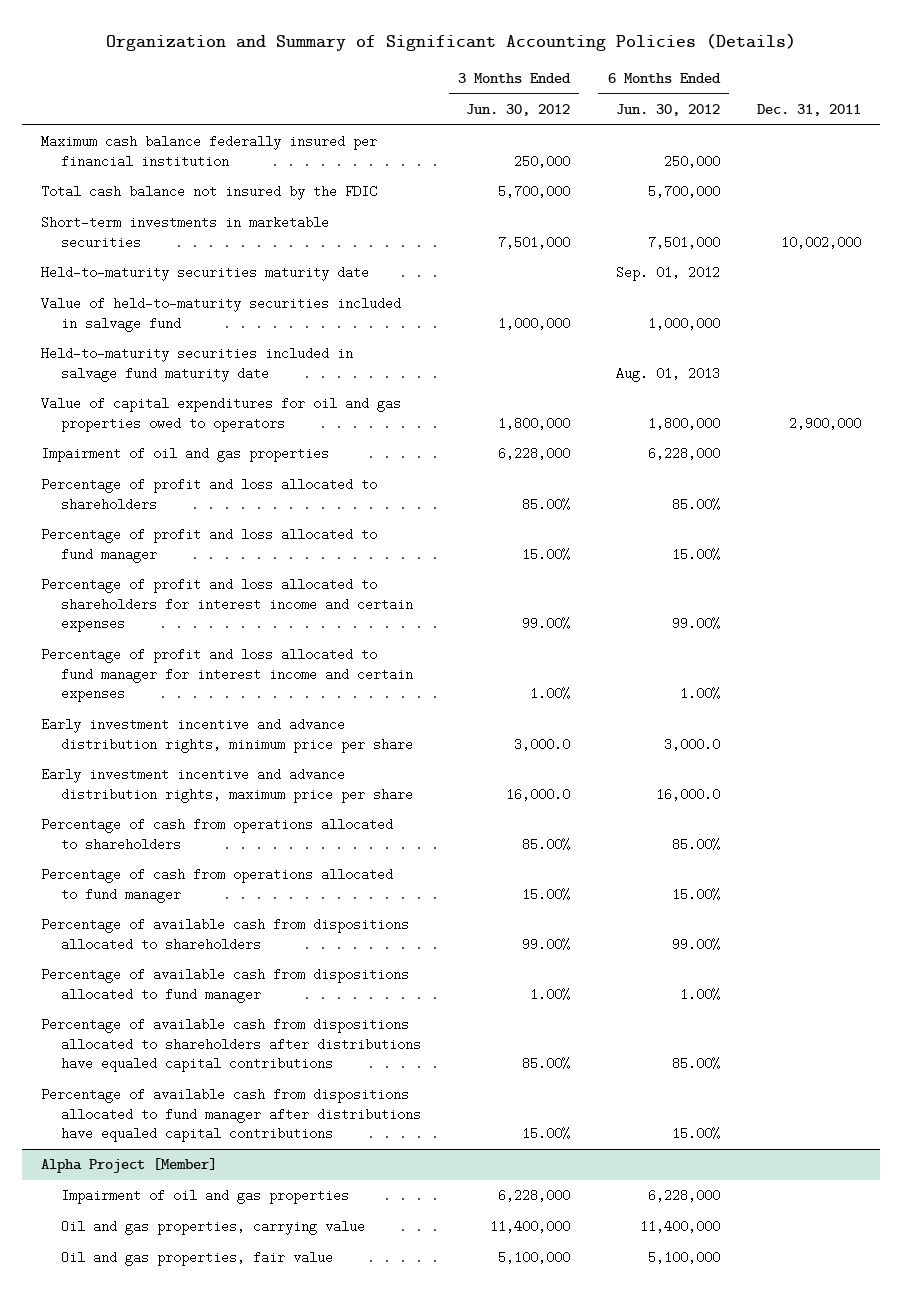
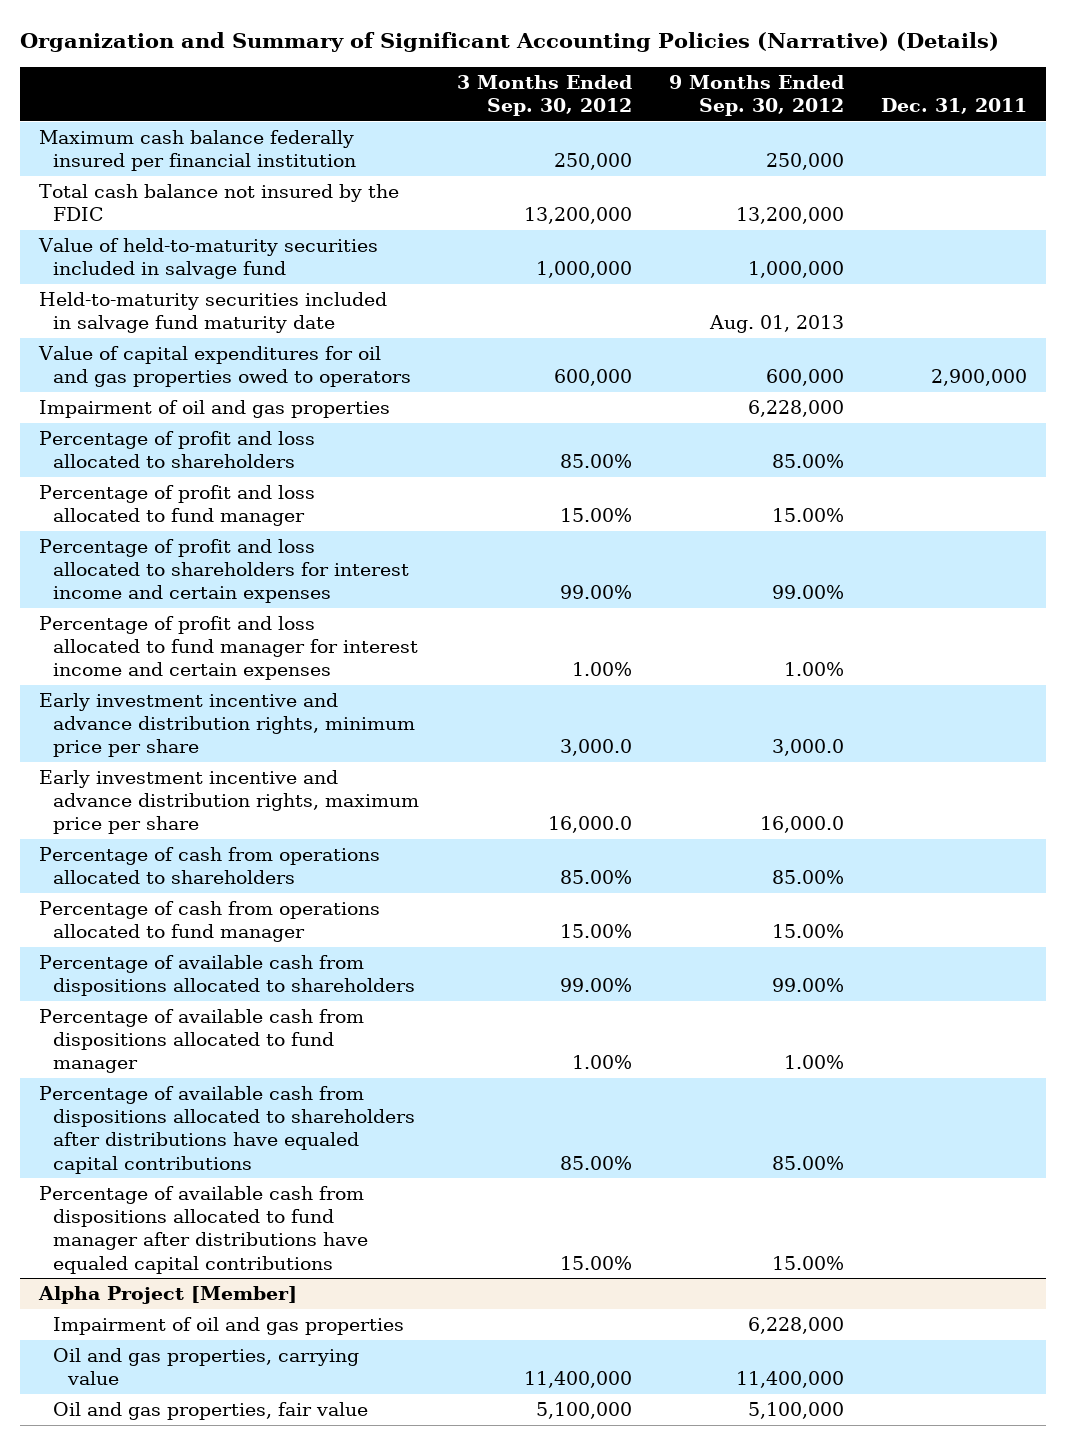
- Organization and Summary of Significant Accounting Policies (Details)
+ Organization and Summary of Significant Accounting Policies (Narrative) (Details)
- | 3 Months Ended Jun. 30, 2012 | 6 Months Ended Jun. 30, 2012 | Dec. 31, 2011
+ | 3 Months Ended Sep. 30, 2012 | 9 Months Ended Sep. 30, 2012 | Dec. 31, 2011
- Short-term investments in marketable securities | 7,501,000 | 7,501,000 | 10,002,000
- Held-to-maturity securities maturity date | | Sep. 01, 2012 |

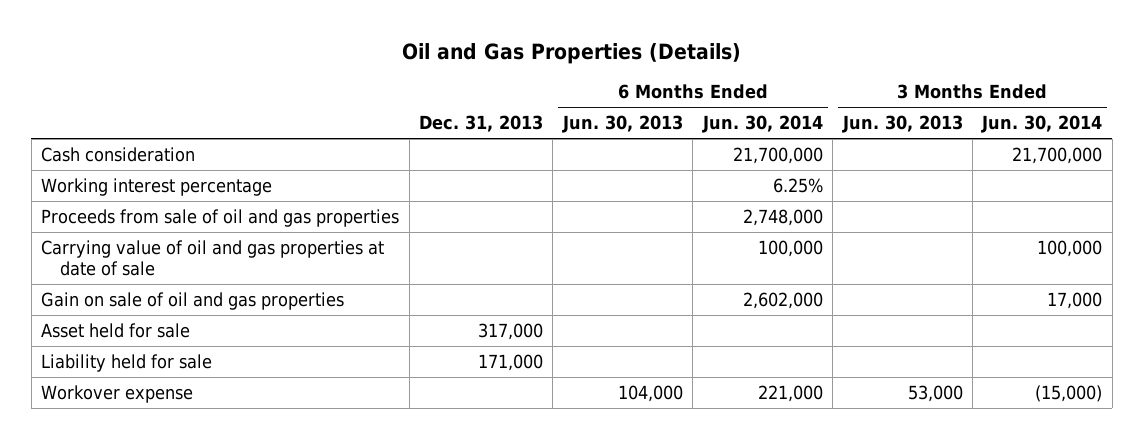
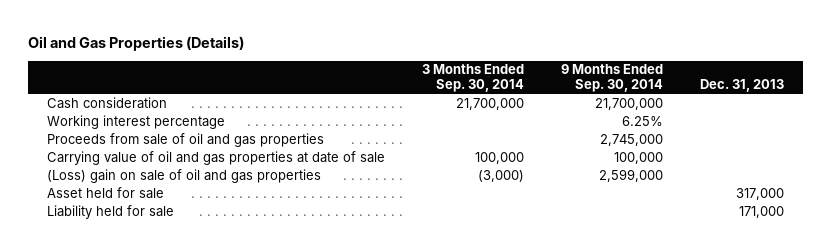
- | Dec. 31, 2013 | 6 Months Ended Jun. 30, 2013 | 6 Months Ended Jun. 30, 2014 | 3 Months Ended Jun. 30, 2013 | 3 Months Ended Jun. 30, 2014
+ | 3 Months Ended Sep. 30, 2014 | 9 Months Ended Sep. 30, 2014 | Dec. 31, 2013
- Gain on sale of oil and gas properties | | | 2,602,000 | | 17,000
+ (Loss) gain on sale of oil and gas properties | (3,000) | 2,599,000 |
- Workover expense | | 104,000 | 221,000 | 53,000 | (15,000)

